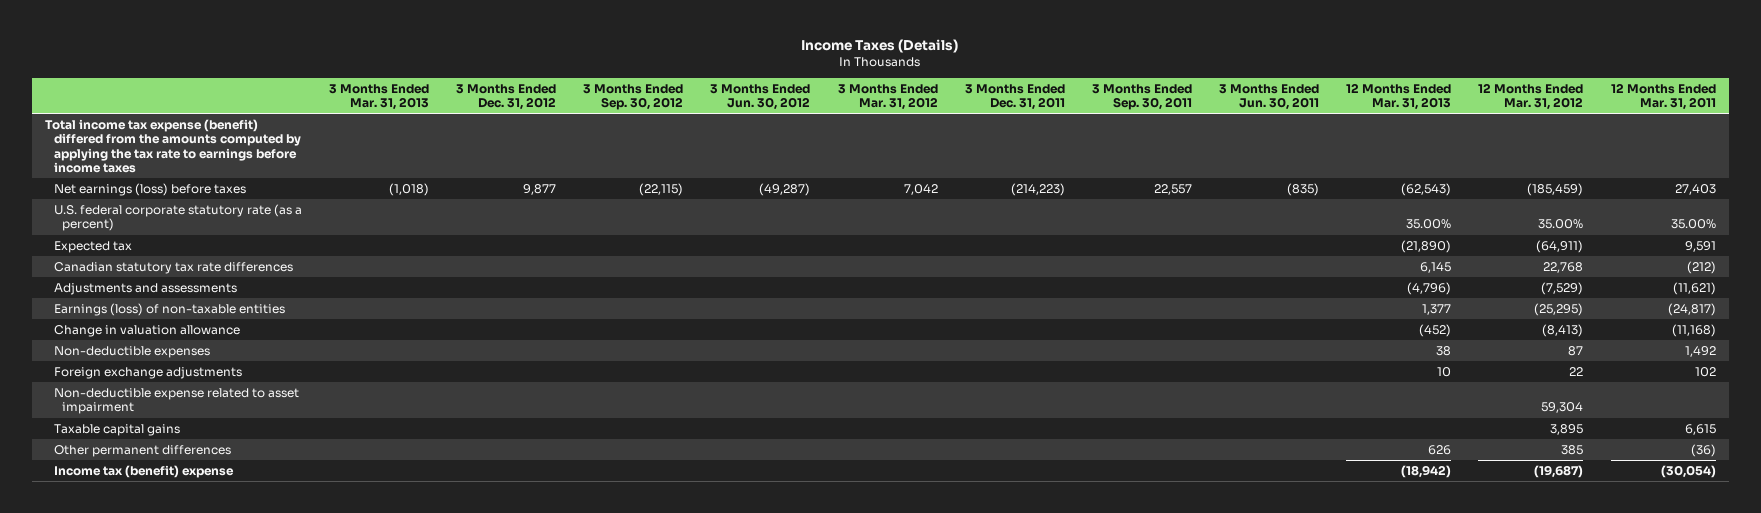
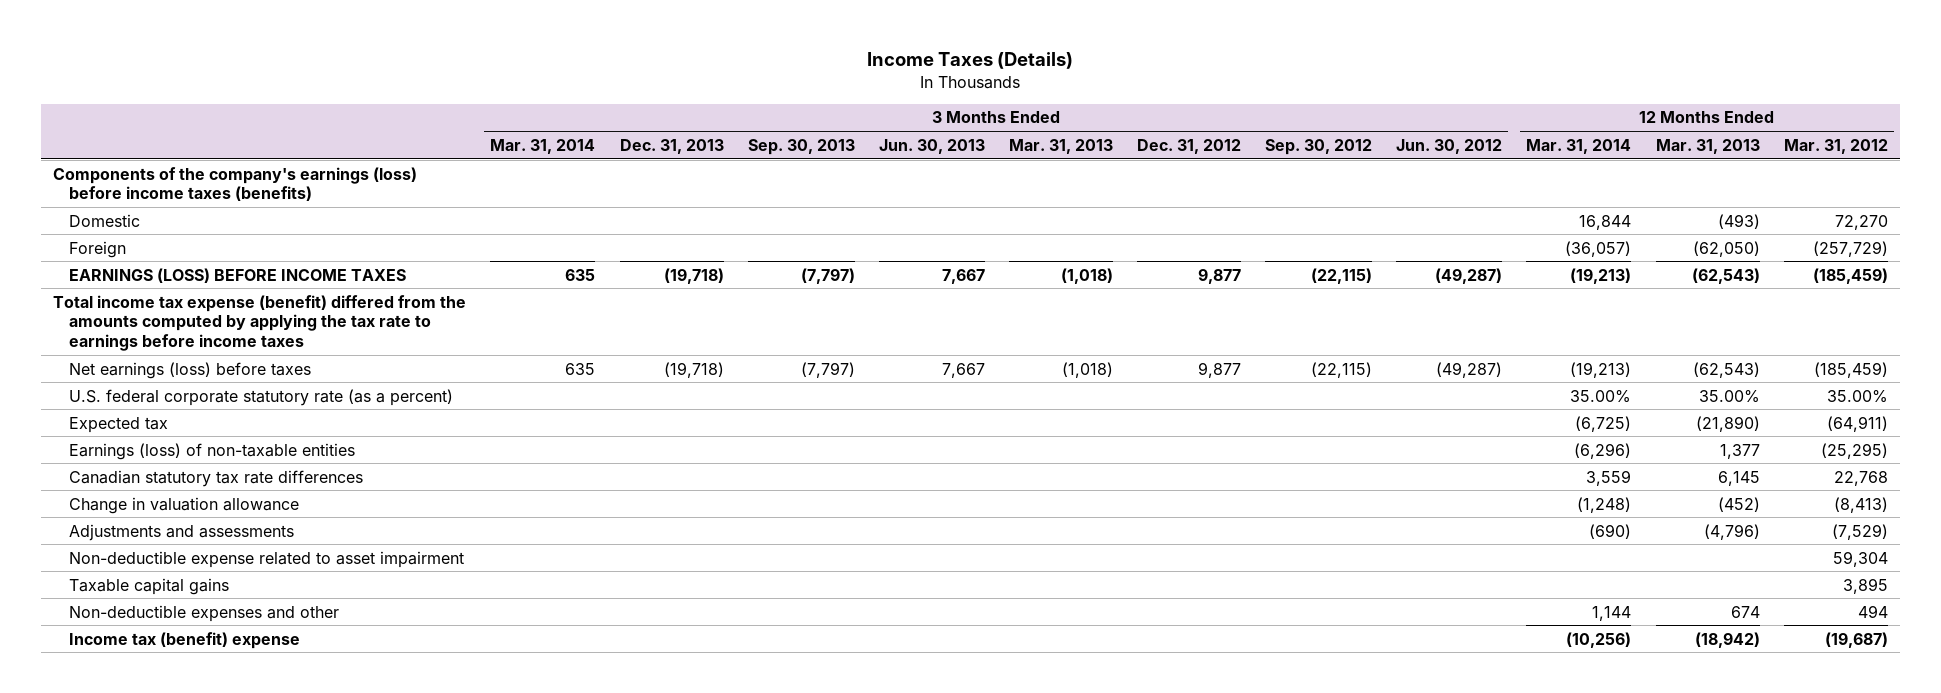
- | 3 Months Ended Mar. 31, 2013 | 3 Months Ended Dec. 31, 2012 | 3 Months Ended Sep. 30, 2012 | 3 Months Ended Jun. 30, 2012 | 3 Months Ended Mar. 31, 2012 | 3 Months Ended Dec. 31, 2011 | 3 Months Ended Sep. 30, 2011 | 3 Months Ended Jun. 30, 2011 | 12 Months Ended Mar. 31, 2013 | 12 Months Ended Mar. 31, 2012 | 12 Months Ended Mar. 31, 2011
+ | 3 Months Ended Mar. 31, 2014 | 3 Months Ended Dec. 31, 2013 | 3 Months Ended Sep. 30, 2013 | 3 Months Ended Jun. 30, 2013 | 3 Months Ended Mar. 31, 2013 | 3 Months Ended Dec. 31, 2012 | 3 Months Ended Sep. 30, 2012 | 3 Months Ended Jun. 30, 2012 | 12 Months Ended Mar. 31, 2014 | 12 Months Ended Mar. 31, 2013 | 12 Months Ended Mar. 31, 2012
+ Components of the company's earnings (loss) before income taxes (benefits)
+ Domestic | | | | | | | | | 16,844 | (493) | 72,270
+ Foreign | | | | | | | | | (36,057) | (62,050) | (257,729)
+ EARNINGS (LOSS) BEFORE INCOME TAXES | 635 | (19,718) | (7,797) | 7,667 | (1,018) | 9,877 | (22,115) | (49,287) | (19,213) | (62,543) | (185,459)
moved down: Canadian statutory tax rate differences | | | | | | | | | 3,559 | 6,145 | 22,768
- Non-deductible expenses | | | | | | | | | 38 | 87 | 1,492
- Foreign exchange adjustments | | | | | | | | | 10 | 22 | 102
moved down: Adjustments and assessments | | | | | | | | | (690) | (4,796) | (7,529)
- Other permanent differences | | | | | | | | | 626 | 385 | (36)
+ Non-deductible expenses and other | | | | | | | | | 1,144 | 674 | 494

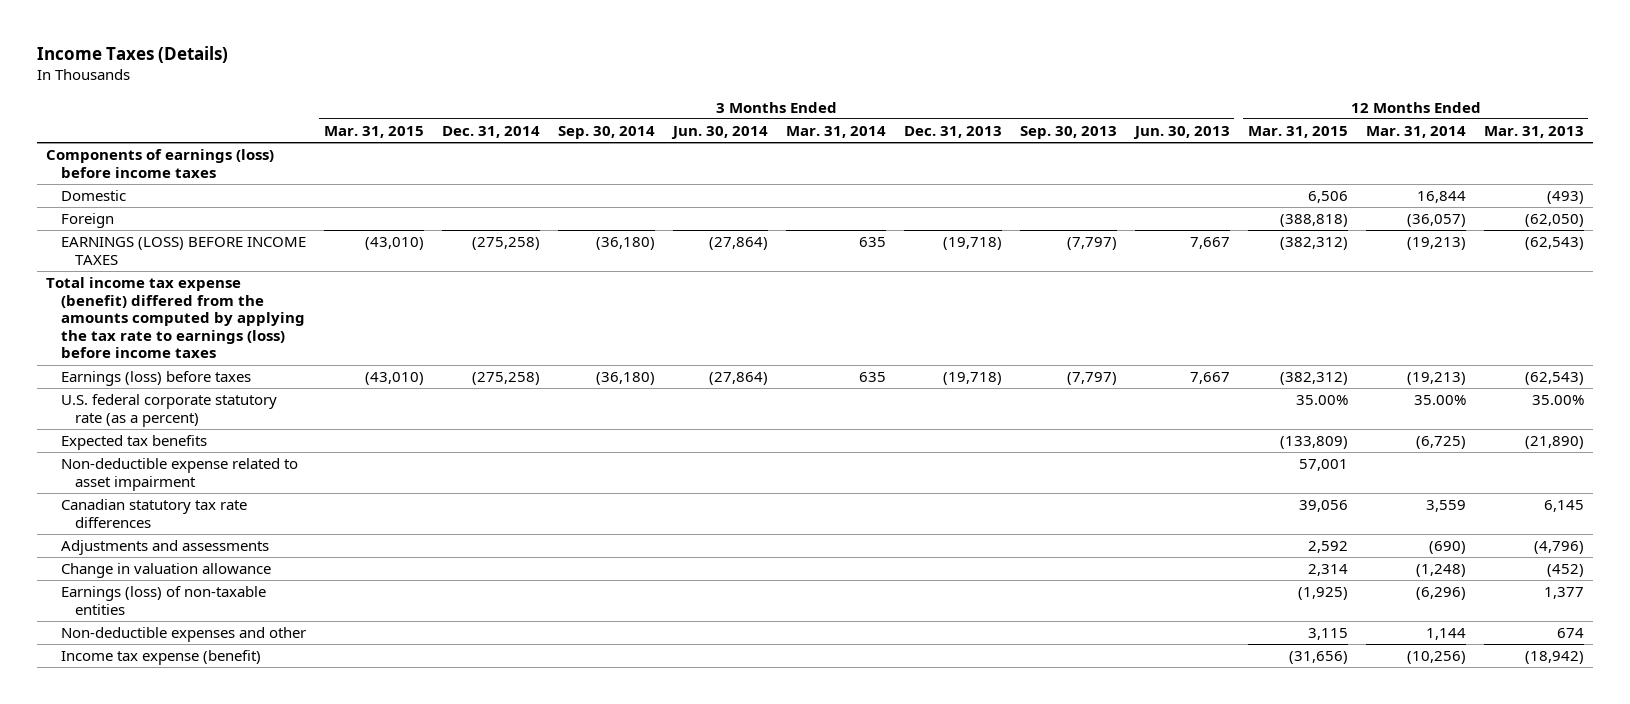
- | 3 Months Ended Mar. 31, 2014 | 3 Months Ended Dec. 31, 2013 | 3 Months Ended Sep. 30, 2013 | 3 Months Ended Jun. 30, 2013 | 3 Months Ended Mar. 31, 2013 | 3 Months Ended Dec. 31, 2012 | 3 Months Ended Sep. 30, 2012 | 3 Months Ended Jun. 30, 2012 | 12 Months Ended Mar. 31, 2014 | 12 Months Ended Mar. 31, 2013 | 12 Months Ended Mar. 31, 2012
+ | 3 Months Ended Mar. 31, 2015 | 3 Months Ended Dec. 31, 2014 | 3 Months Ended Sep. 30, 2014 | 3 Months Ended Jun. 30, 2014 | 3 Months Ended Mar. 31, 2014 | 3 Months Ended Dec. 31, 2013 | 3 Months Ended Sep. 30, 2013 | 3 Months Ended Jun. 30, 2013 | 12 Months Ended Mar. 31, 2015 | 12 Months Ended Mar. 31, 2014 | 12 Months Ended Mar. 31, 2013
- Components of the company's earnings (loss) before income taxes (benefits)
+ Components of earnings (loss) before income taxes
- Total income tax expense (benefit) differed from the amounts computed by applying the tax rate to earnings before income taxes
- Net earnings (loss) before taxes | 635 | (19,718) | (7,797) | 7,667 | (1,018) | 9,877 | (22,115) | (49,287) | (19,213) | (62,543) | (185,459)
+ Total income tax expense (benefit) differed from the amounts computed by applying the tax rate to earnings (loss) before income taxes
+ Earnings (loss) before taxes | (43,010) | (275,258) | (36,180) | (27,864) | 635 | (19,718) | (7,797) | 7,667 | (382,312) | (19,213) | (62,543)
- Expected tax | | | | | | | | | (6,725) | (21,890) | (64,911)
+ Expected tax benefits | | | | | | | | | (133,809) | (6,725) | (21,890)
moved up: Non-deductible expense related to asset impairment | | | | | | | | | 57,001 | |
- Taxable capital gains | | | | | | | | | | | 3,895
moved down: Change in valuation allowance | | | | | | | | | 2,314 | (1,248) | (452)
moved down: Earnings (loss) of non-taxable entities | | | | | | | | | (1,925) | (6,296) | 1,377
- Income tax (benefit) expense | | | | | | | | | (10,256) | (18,942) | (19,687)
+ Income tax expense (benefit) | | | | | | | | | (31,656) | (10,256) | (18,942)

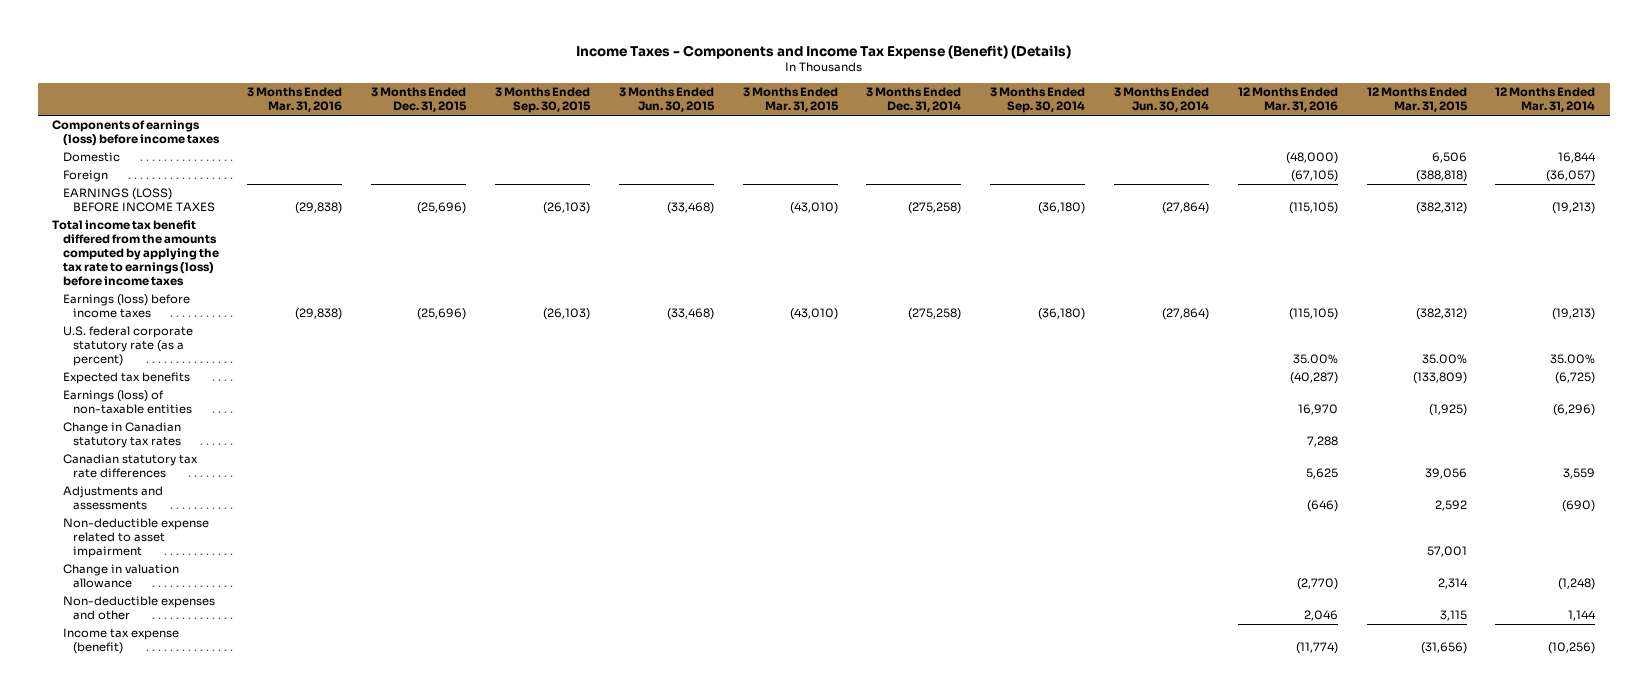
- Income Taxes (Details)
+ Income Taxes - Components and Income Tax Expense (Benefit) (Details)
- | 3 Months Ended Mar. 31, 2015 | 3 Months Ended Dec. 31, 2014 | 3 Months Ended Sep. 30, 2014 | 3 Months Ended Jun. 30, 2014 | 3 Months Ended Mar. 31, 2014 | 3 Months Ended Dec. 31, 2013 | 3 Months Ended Sep. 30, 2013 | 3 Months Ended Jun. 30, 2013 | 12 Months Ended Mar. 31, 2015 | 12 Months Ended Mar. 31, 2014 | 12 Months Ended Mar. 31, 2013
+ | 3 Months Ended Mar. 31, 2016 | 3 Months Ended Dec. 31, 2015 | 3 Months Ended Sep. 30, 2015 | 3 Months Ended Jun. 30, 2015 | 3 Months Ended Mar. 31, 2015 | 3 Months Ended Dec. 31, 2014 | 3 Months Ended Sep. 30, 2014 | 3 Months Ended Jun. 30, 2014 | 12 Months Ended Mar. 31, 2016 | 12 Months Ended Mar. 31, 2015 | 12 Months Ended Mar. 31, 2014
- Total income tax expense (benefit) differed from the amounts computed by applying the tax rate to earnings (loss) before income taxes
- Earnings (loss) before taxes | (43,010) | (275,258) | (36,180) | (27,864) | 635 | (19,718) | (7,797) | 7,667 | (382,312) | (19,213) | (62,543)
+ Total income tax benefit differed from the amounts computed by applying the tax rate to earnings (loss) before income taxes
+ Earnings (loss) before income taxes | (29,838) | (25,696) | (26,103) | (33,468) | (43,010) | (275,258) | (36,180) | (27,864) | (115,105) | (382,312) | (19,213)
moved up: Earnings (loss) of non-taxable entities | | | | | | | | | 16,970 | (1,925) | (6,296)
+ Change in Canadian statutory tax rates | | | | | | | | | 7,288 | |
moved down: Non-deductible expense related to asset impairment | | | | | | | | | | 57,001 |

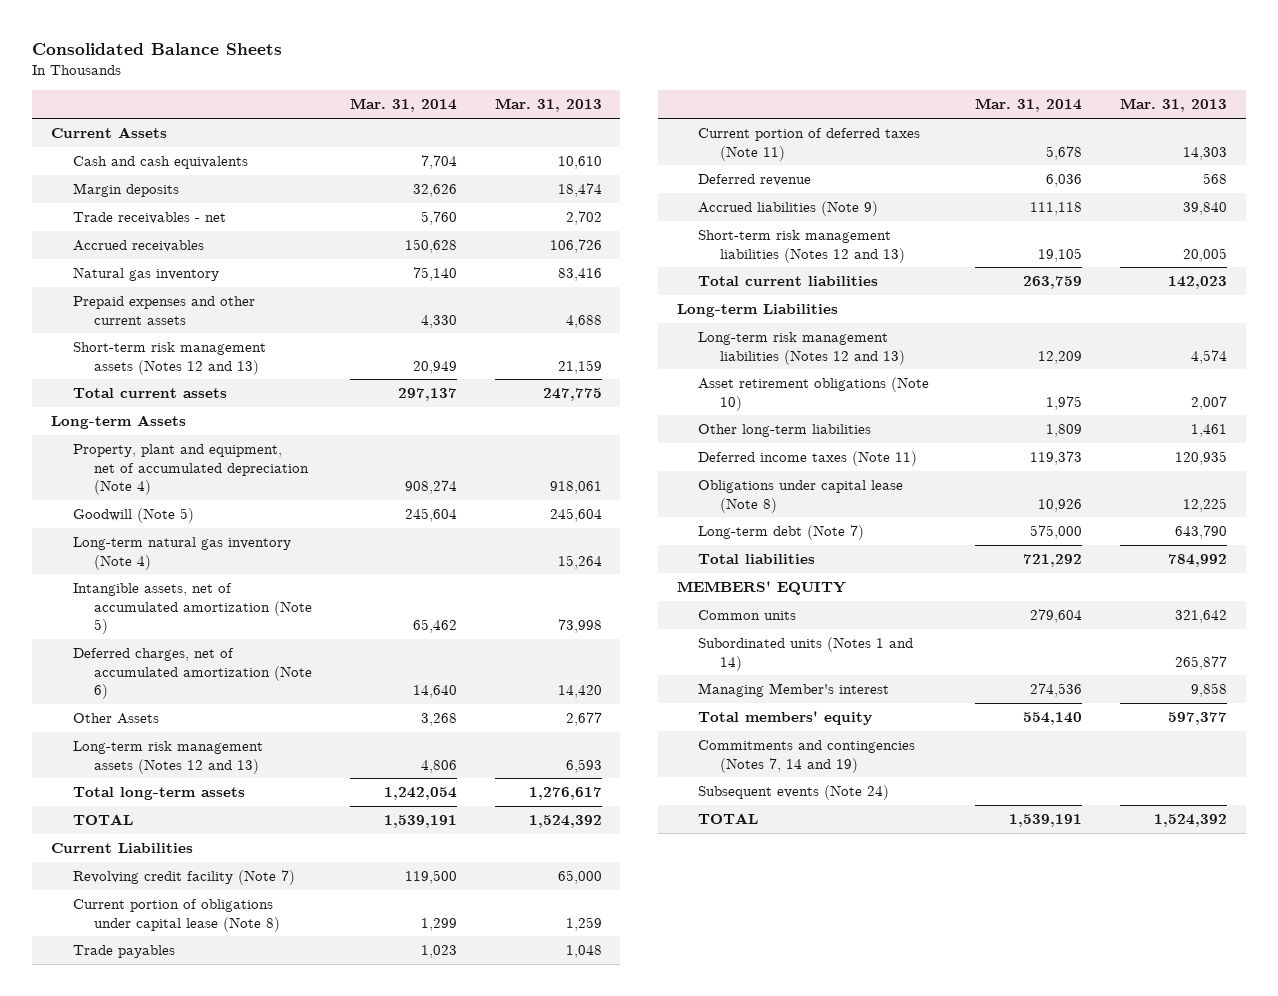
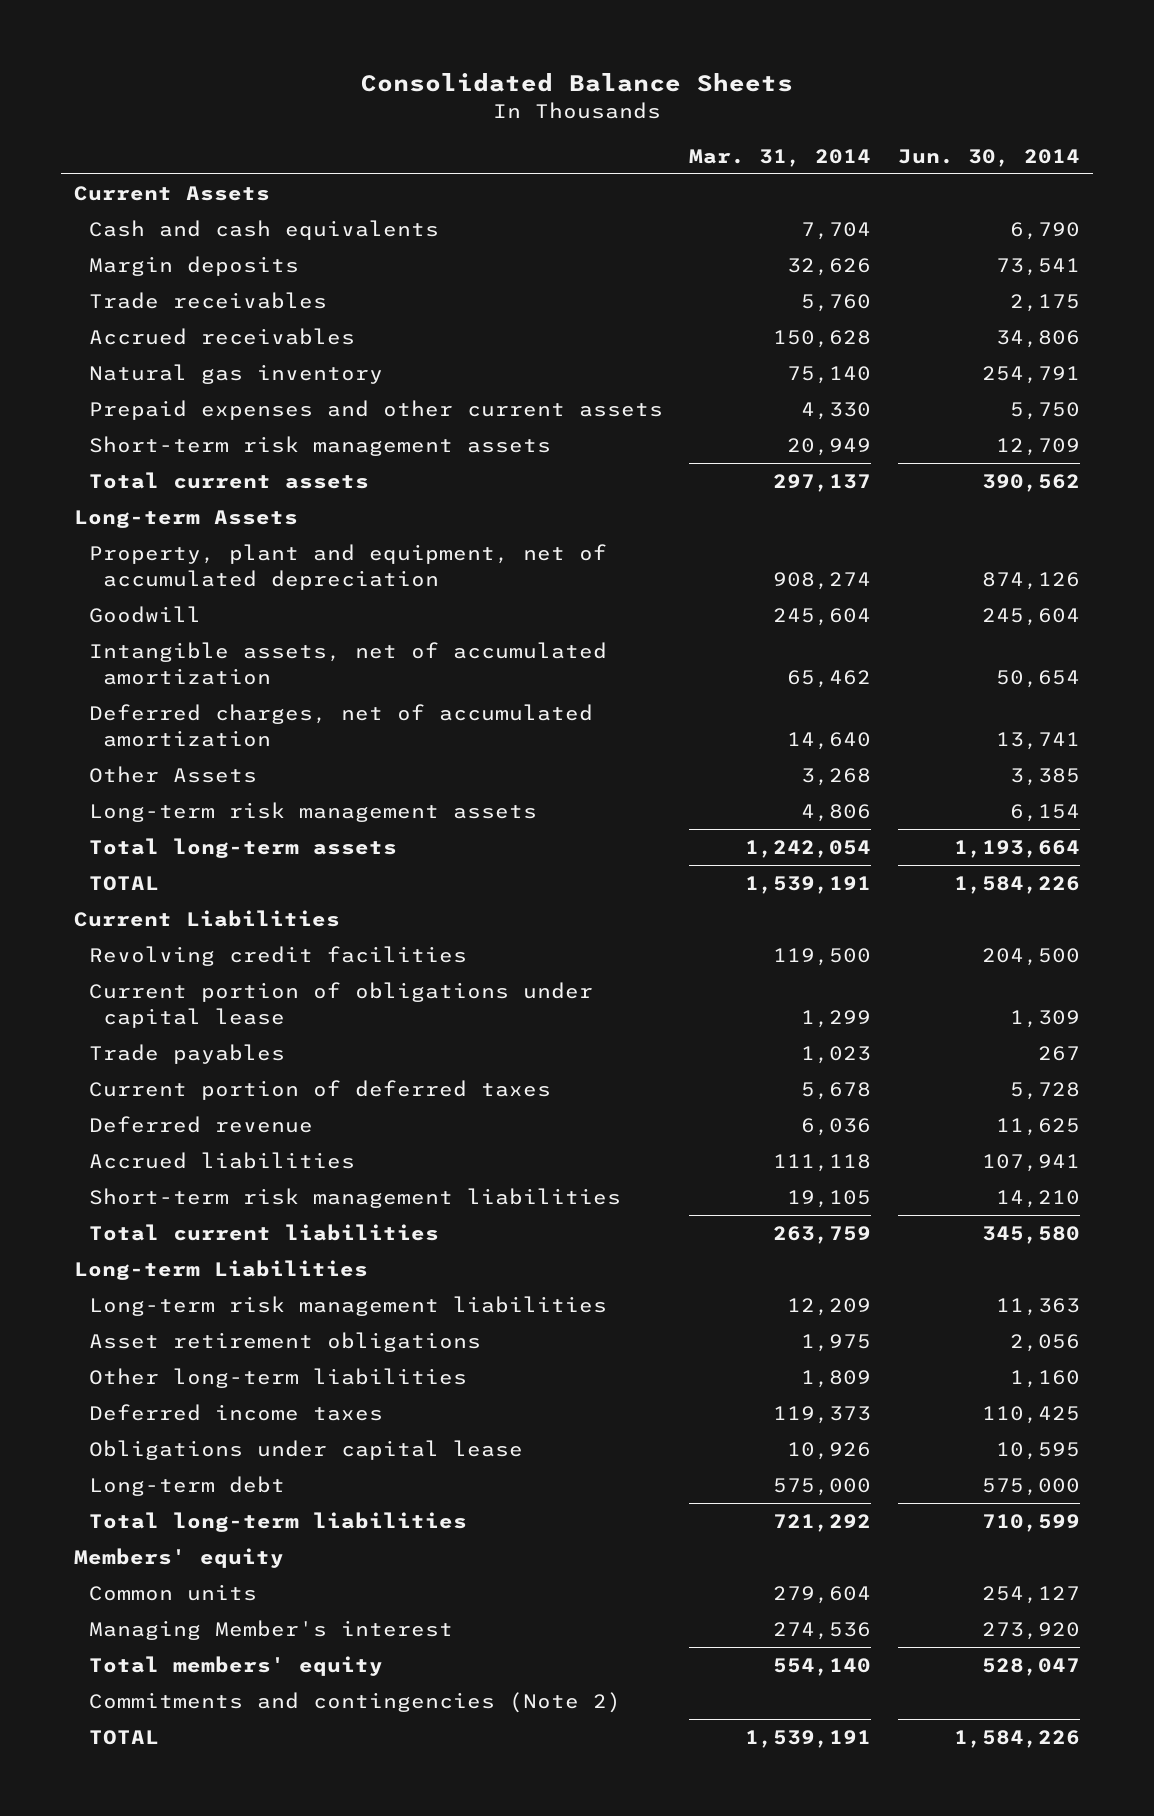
- | Mar. 31, 2014 | Mar. 31, 2013
+ | Mar. 31, 2014 | Jun. 30, 2014
- Trade receivables - net | 5,760 | 2,702
+ Trade receivables | 5,760 | 2,175
- Short-term risk management assets (Notes 12 and 13) | 20,949 | 21,159
+ Short-term risk management assets | 20,949 | 12,709
- Property, plant and equipment, net of accumulated depreciation (Note 4) | 908,274 | 918,061
- Goodwill (Note 5) | 245,604 | 245,604
- Long-term natural gas inventory (Note 4) | | 15,264
- Intangible assets, net of accumulated amortization (Note 5) | 65,462 | 73,998
- Deferred charges, net of accumulated amortization (Note 6) | 14,640 | 14,420
+ Property, plant and equipment, net of accumulated depreciation | 908,274 | 874,126
+ Goodwill | 245,604 | 245,604
+ Intangible assets, net of accumulated amortization | 65,462 | 50,654
+ Deferred charges, net of accumulated amortization | 14,640 | 13,741
- Long-term risk management assets (Notes 12 and 13) | 4,806 | 6,593
+ Long-term risk management assets | 4,806 | 6,154
- Revolving credit facility (Note 7) | 119,500 | 65,000
- Current portion of obligations under capital lease (Note 8) | 1,299 | 1,259
+ Revolving credit facilities | 119,500 | 204,500
+ Current portion of obligations under capital lease | 1,299 | 1,309
- Current portion of deferred taxes (Note 11) | 5,678 | 14,303
+ Current portion of deferred taxes | 5,678 | 5,728
- Accrued liabilities (Note 9) | 111,118 | 39,840
- Short-term risk management liabilities (Notes 12 and 13) | 19,105 | 20,005
+ Accrued liabilities | 111,118 | 107,941
+ Short-term risk management liabilities | 19,105 | 14,210
- Long-term risk management liabilities (Notes 12 and 13) | 12,209 | 4,574
- Asset retirement obligations (Note 10) | 1,975 | 2,007
+ Long-term risk management liabilities | 12,209 | 11,363
+ Asset retirement obligations | 1,975 | 2,056
- Deferred income taxes (Note 11) | 119,373 | 120,935
- Obligations under capital lease (Note 8) | 10,926 | 12,225
- Long-term debt (Note 7) | 575,000 | 643,790
- Total liabilities | 721,292 | 784,992
- MEMBERS' EQUITY
+ Deferred income taxes | 119,373 | 110,425
+ Obligations under capital lease | 10,926 | 10,595
+ Long-term debt | 575,000 | 575,000
+ Total long-term liabilities | 721,292 | 710,599
+ Members' equity
- Subordinated units (Notes 1 and 14) | | 265,877
- Commitments and contingencies (Notes 7, 14 and 19)
- Subsequent events (Note 24)
+ Commitments and contingencies (Note 2)

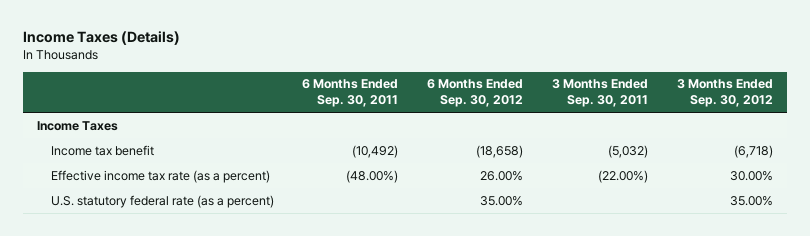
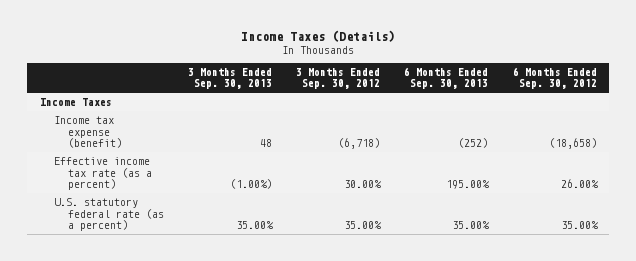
- | 6 Months Ended Sep. 30, 2011 | 6 Months Ended Sep. 30, 2012 | 3 Months Ended Sep. 30, 2011 | 3 Months Ended Sep. 30, 2012
+ | 3 Months Ended Sep. 30, 2013 | 3 Months Ended Sep. 30, 2012 | 6 Months Ended Sep. 30, 2013 | 6 Months Ended Sep. 30, 2012
- Income tax benefit | (10,492) | (18,658) | (5,032) | (6,718)
+ Income tax expense (benefit) | 48 | (6,718) | (252) | (18,658)

